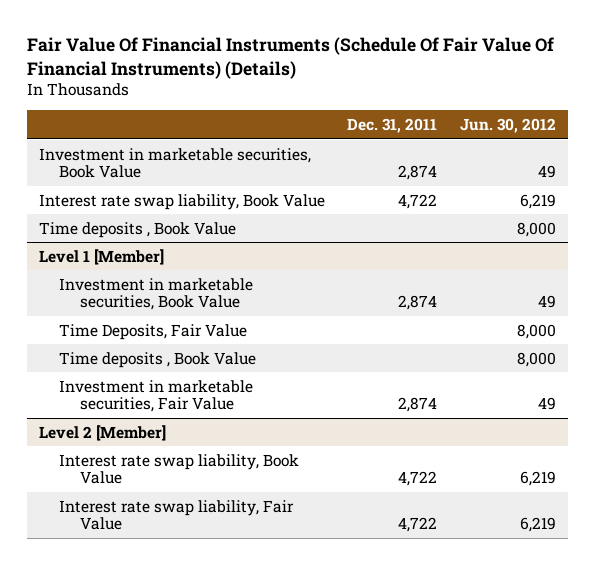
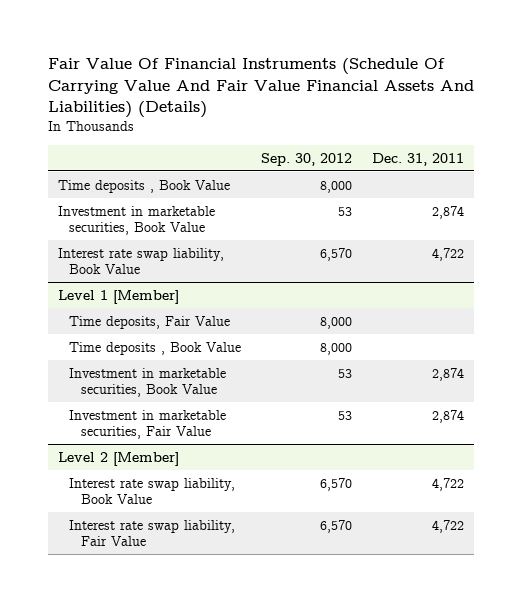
- Fair Value Of Financial Instruments (Schedule Of Fair Value Of Financial Instruments) (Details)
+ Fair Value Of Financial Instruments (Schedule Of Carrying Value And Fair Value Financial Assets And Liabilities) (Details)
- | Dec. 31, 2011 | Jun. 30, 2012
+ | Sep. 30, 2012 | Dec. 31, 2011
moved up: Time deposits , Book Value | 8,000 |
@ Level 1 [Member]
- Time Deposits, Fair Value | | 8,000
+ Time deposits, Fair Value | 8,000 |
moved down: Investment in marketable securities, Book Value | 53 | 2,874

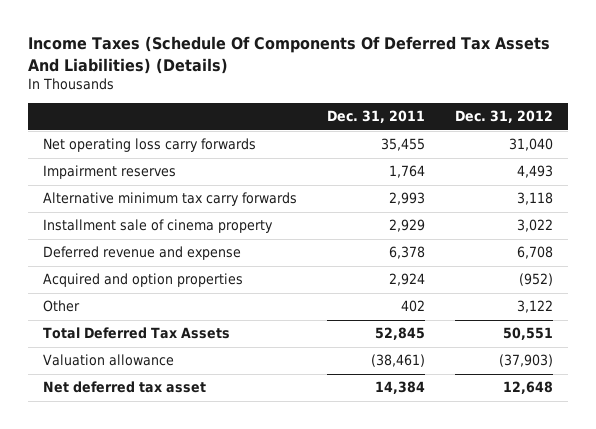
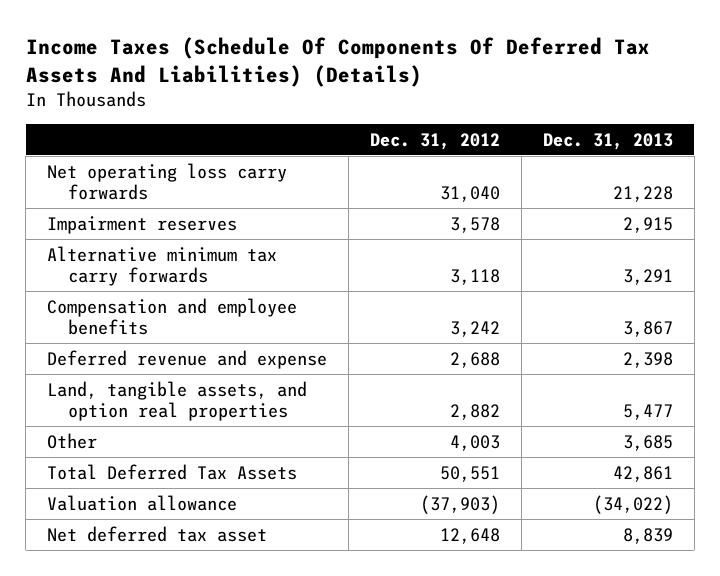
- | Dec. 31, 2011 | Dec. 31, 2012
+ | Dec. 31, 2012 | Dec. 31, 2013
- Impairment reserves | 1,764 | 4,493
+ Impairment reserves | 3,578 | 2,915
- Installment sale of cinema property | 2,929 | 3,022
- Deferred revenue and expense | 6,378 | 6,708
- Acquired and option properties | 2,924 | (952)
- Other | 402 | 3,122
+ Compensation and employee benefits | 3,242 | 3,867
+ Deferred revenue and expense | 2,688 | 2,398
+ Land, tangible assets, and option real properties | 2,882 | 5,477
+ Other | 4,003 | 3,685

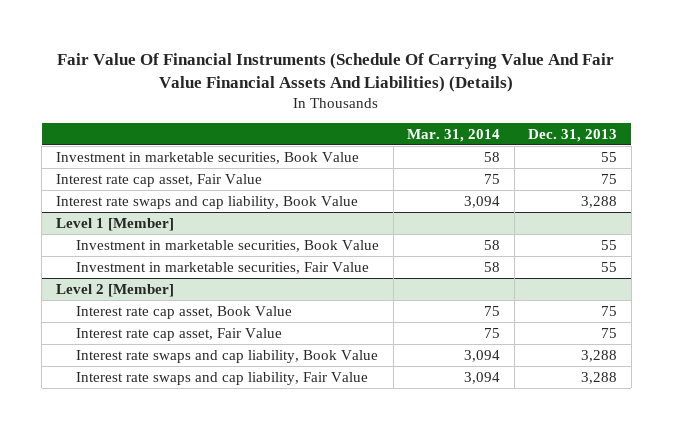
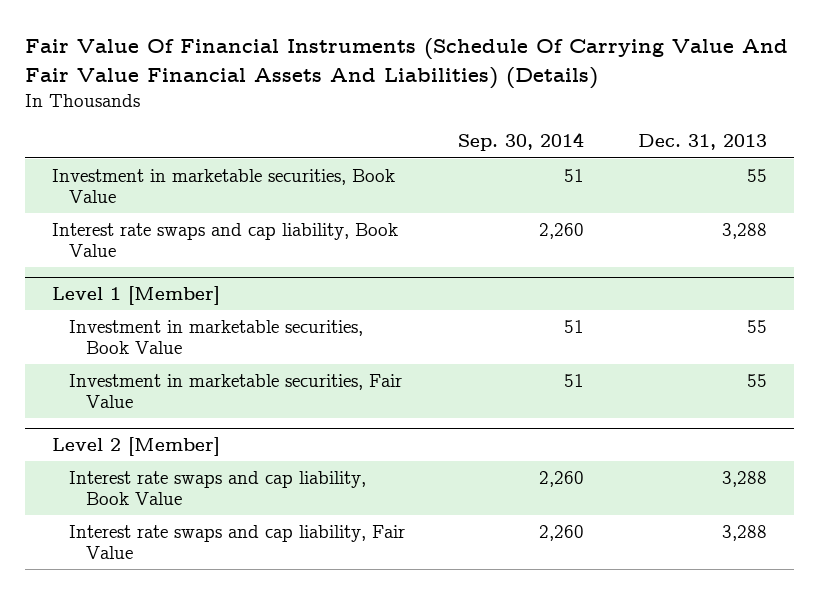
- | Mar. 31, 2014 | Dec. 31, 2013
+ | Sep. 30, 2014 | Dec. 31, 2013
- Interest rate cap asset, Fair Value | 75 | 75
@ Level 2 [Member]
- Interest rate cap asset, Book Value | 75 | 75
- Interest rate cap asset, Fair Value | 75 | 75

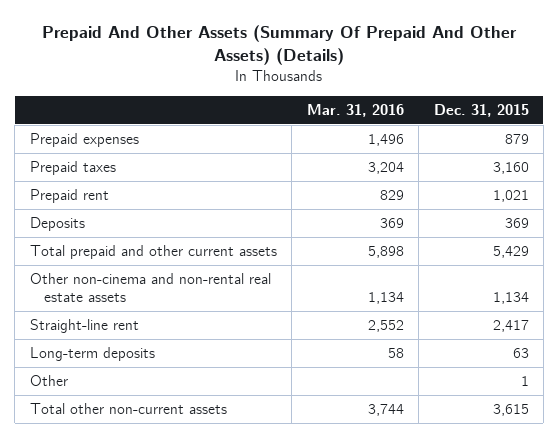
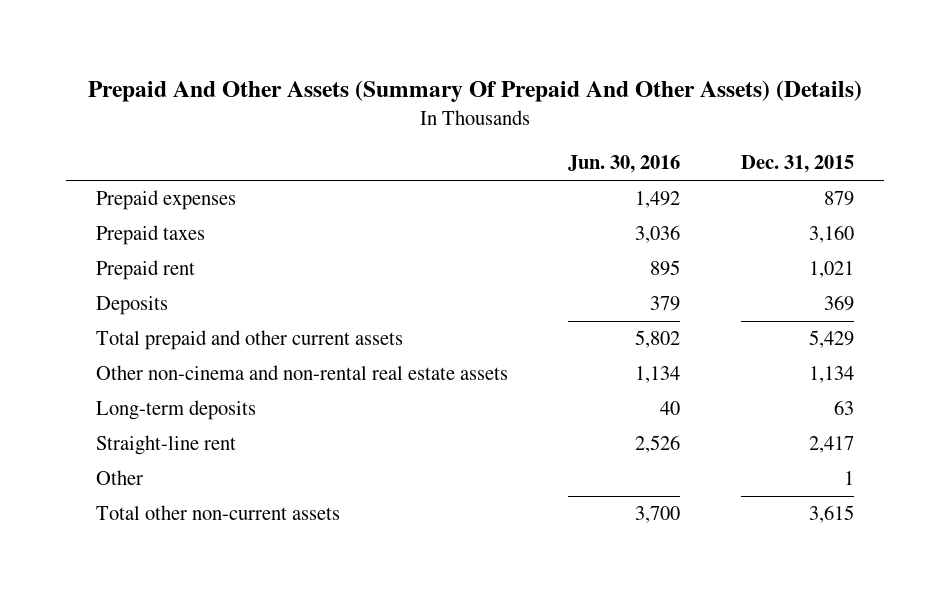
- | Mar. 31, 2016 | Dec. 31, 2015
+ | Jun. 30, 2016 | Dec. 31, 2015
moved down: Straight-line rent | 2,526 | 2,417

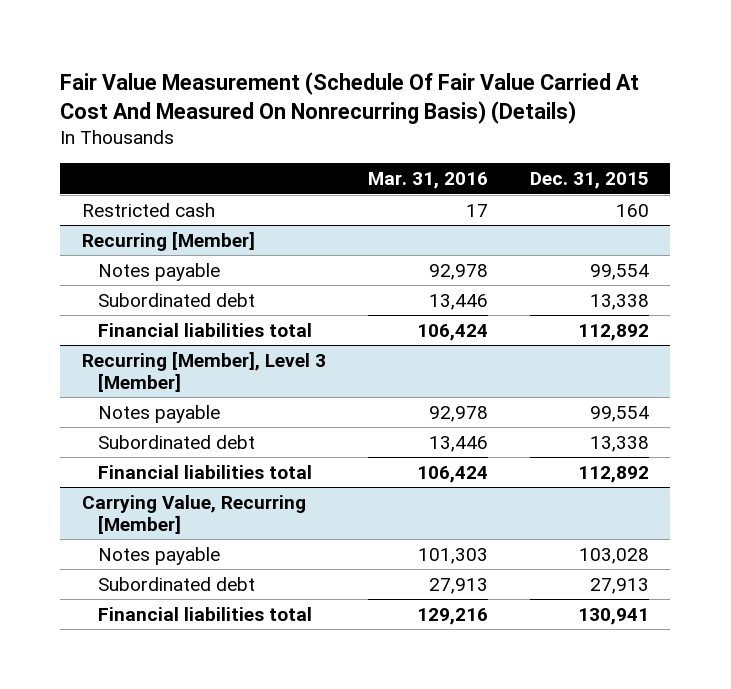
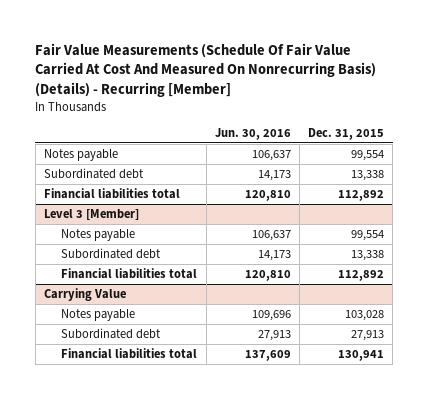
- Fair Value Measurement (Schedule Of Fair Value Carried At Cost And Measured On Nonrecurring Basis) (Details)
+ Fair Value Measurements (Schedule Of Fair Value Carried At Cost And Measured On Nonrecurring Basis) (Details) - Recurring [Member]
- | Mar. 31, 2016 | Dec. 31, 2015
+ | Jun. 30, 2016 | Dec. 31, 2015
- Restricted cash | 17 | 160
- Recurring [Member]
- Recurring [Member], Level 3 [Member]
+ Level 3 [Member]
- Carrying Value, Recurring [Member]
+ Carrying Value

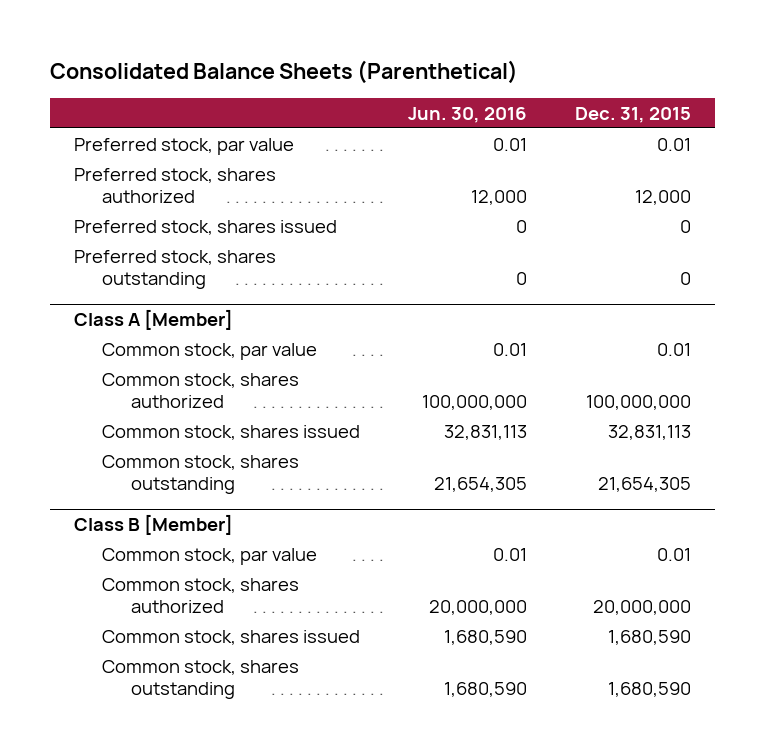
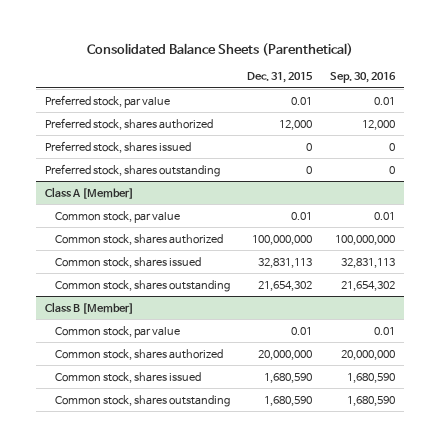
- | Jun. 30, 2016 | Dec. 31, 2015
+ | Dec. 31, 2015 | Sep. 30, 2016
@ Class A [Member]
- Common stock, shares outstanding | 21,654,305 | 21,654,305
+ Common stock, shares outstanding | 21,654,302 | 21,654,302

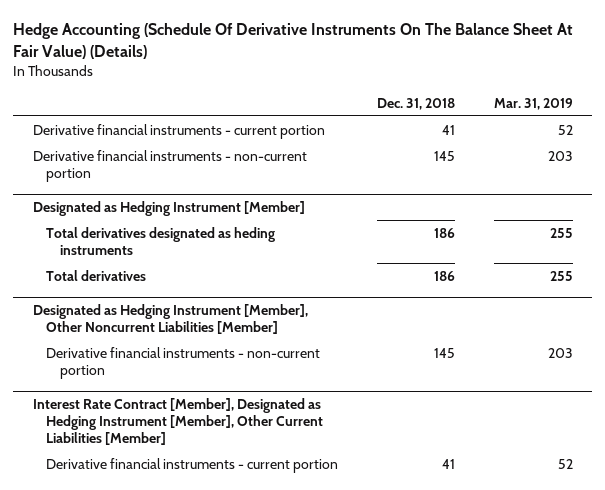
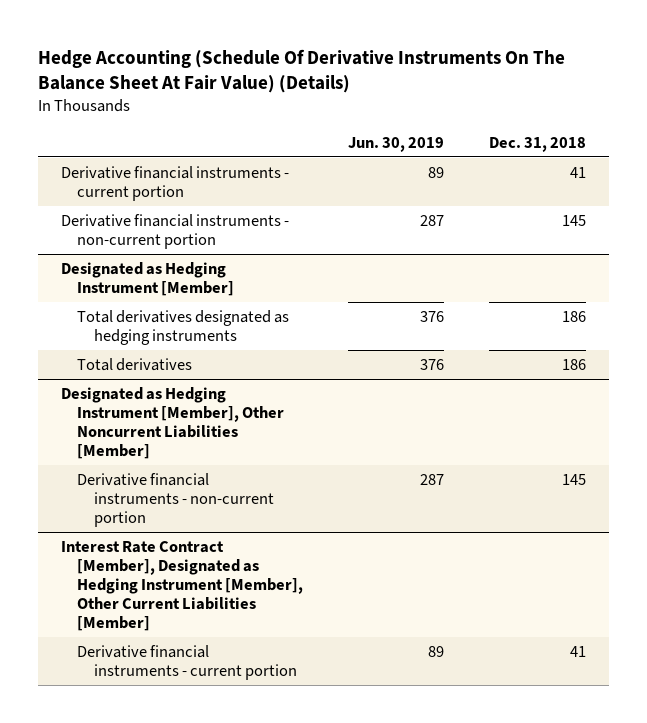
- | Dec. 31, 2018 | Mar. 31, 2019
+ | Jun. 30, 2019 | Dec. 31, 2018
@ Designated as Hedging Instrument [Member]
- Total derivatives designated as heding instruments | 186 | 255
+ Total derivatives designated as hedging instruments | 376 | 186

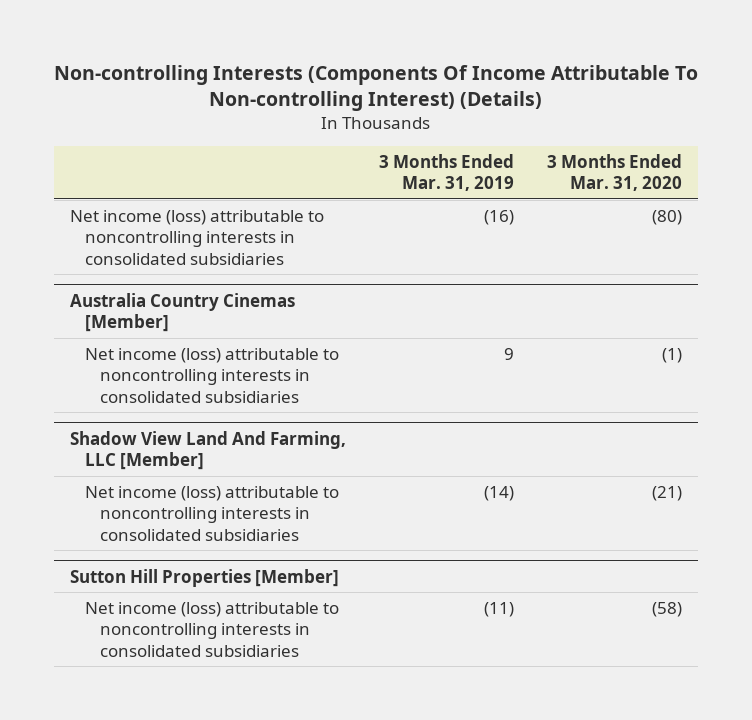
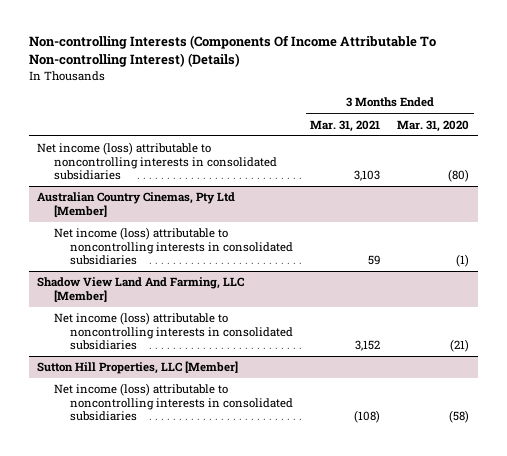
- | 3 Months Ended Mar. 31, 2019 | 3 Months Ended Mar. 31, 2020
+ | 3 Months Ended Mar. 31, 2021 | 3 Months Ended Mar. 31, 2020
- Australia Country Cinemas [Member]
+ Australian Country Cinemas, Pty Ltd [Member]
- Sutton Hill Properties [Member]
+ Sutton Hill Properties, LLC [Member]

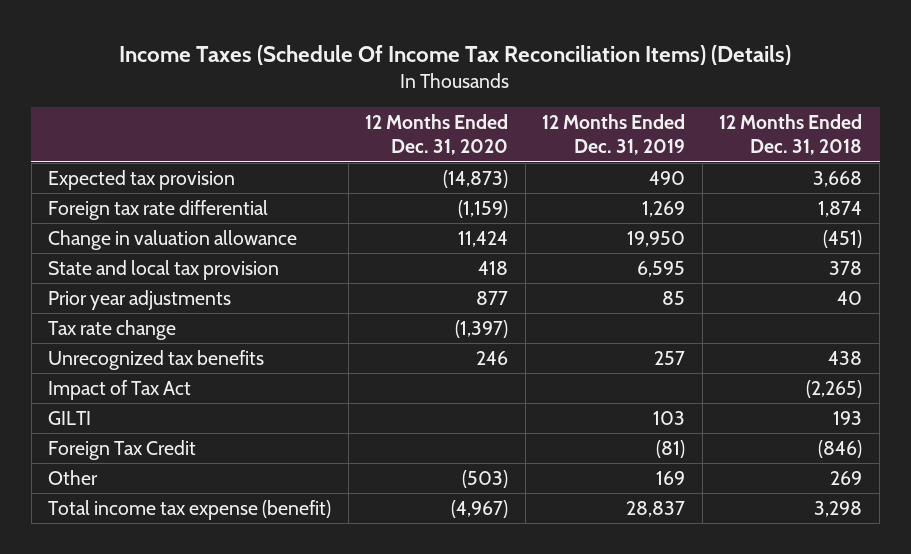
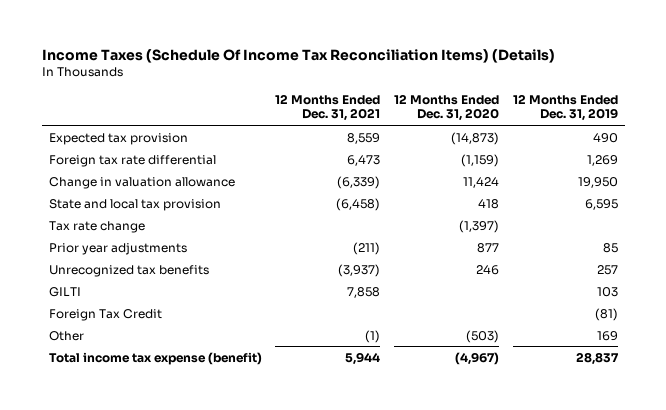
- | 12 Months Ended Dec. 31, 2020 | 12 Months Ended Dec. 31, 2019 | 12 Months Ended Dec. 31, 2018
+ | 12 Months Ended Dec. 31, 2021 | 12 Months Ended Dec. 31, 2020 | 12 Months Ended Dec. 31, 2019
moved down: Prior year adjustments | (211) | 877 | 85
- Impact of Tax Act | | | (2,265)

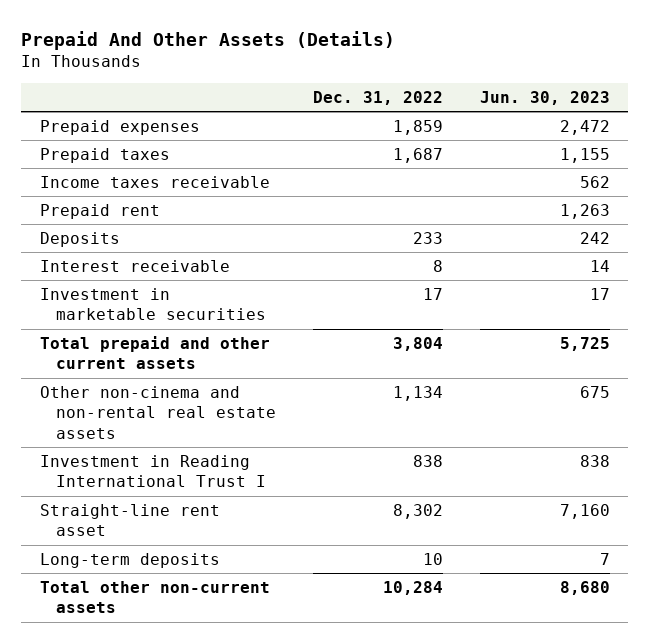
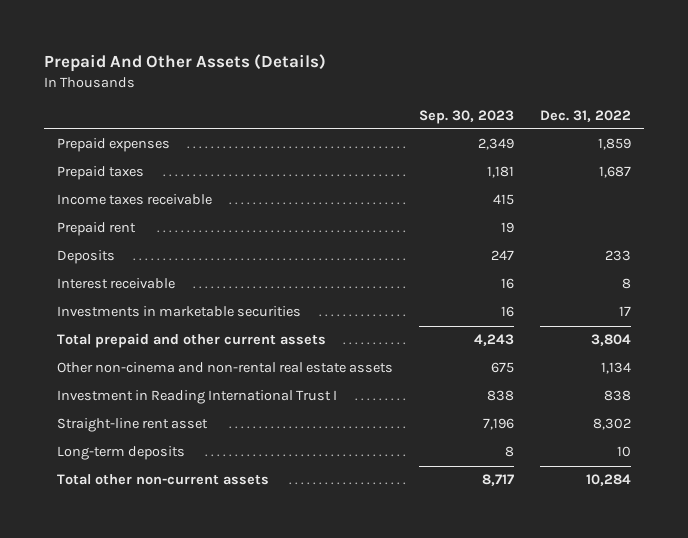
- | Dec. 31, 2022 | Jun. 30, 2023
+ | Sep. 30, 2023 | Dec. 31, 2022
- Investment in marketable securities | 17 | 17
+ Investments in marketable securities | 16 | 17

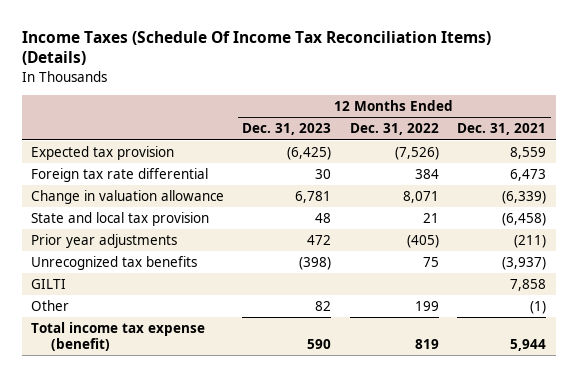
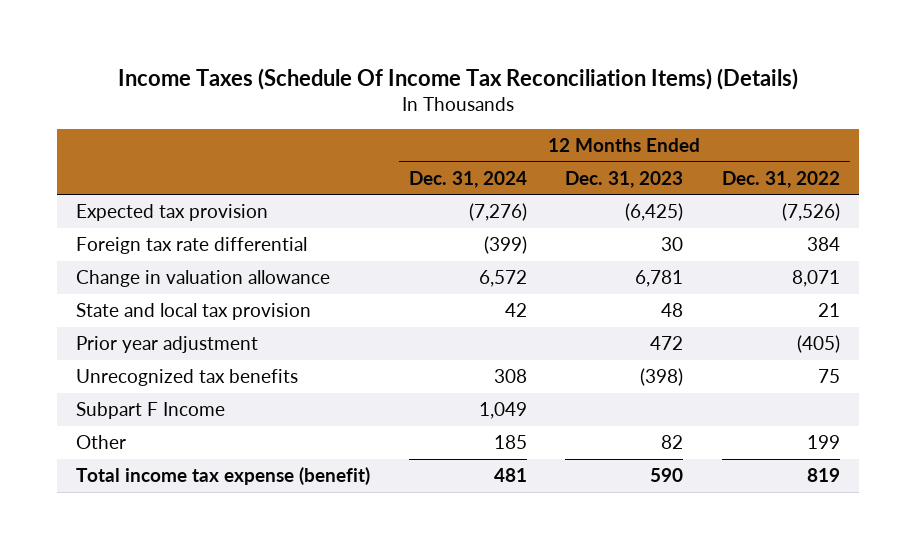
- | 12 Months Ended Dec. 31, 2023 | 12 Months Ended Dec. 31, 2022 | 12 Months Ended Dec. 31, 2021
+ | 12 Months Ended Dec. 31, 2024 | 12 Months Ended Dec. 31, 2023 | 12 Months Ended Dec. 31, 2022
- Prior year adjustments | 472 | (405) | (211)
+ Prior year adjustment | | 472 | (405)
- GILTI | | | 7,858
+ Subpart F Income | 1,049 | |

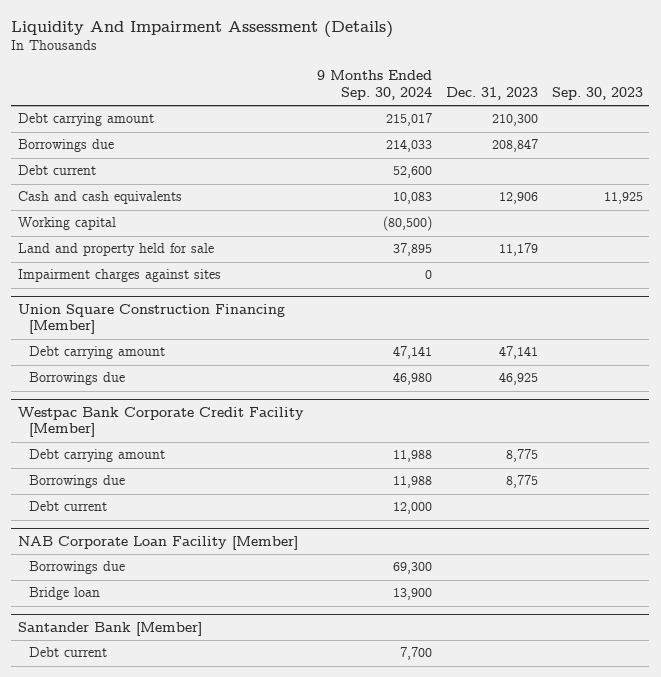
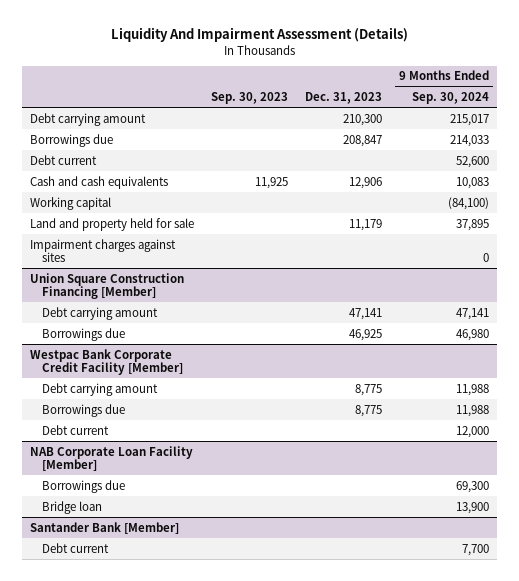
- | 9 Months Ended Sep. 30, 2024 | Dec. 31, 2023 | Sep. 30, 2023
+ | Sep. 30, 2023 | Dec. 31, 2023 | 9 Months Ended Sep. 30, 2024
- Working capital | (80,500) | |
+ Working capital | | | (84,100)

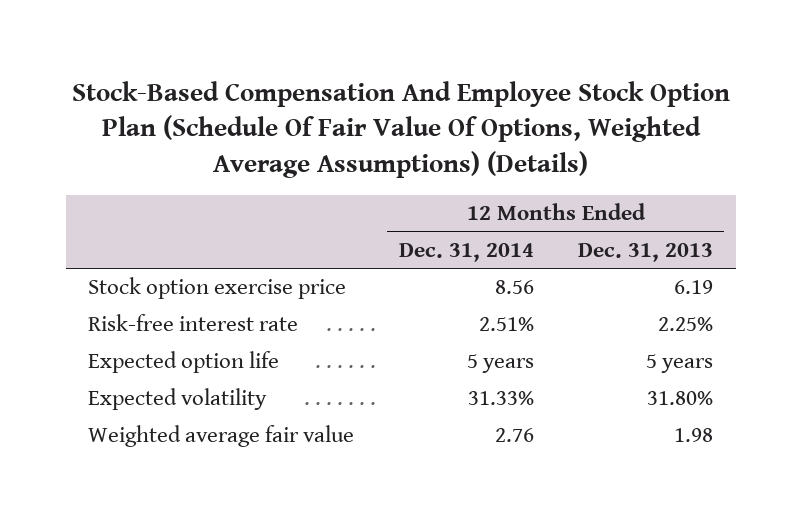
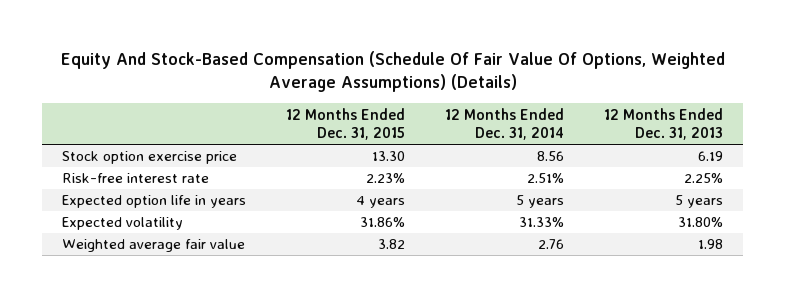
- Stock-Based Compensation And Employee Stock Option Plan (Schedule Of Fair Value Of Options, Weighted Average Assumptions) (Details)
+ Equity And Stock-Based Compensation (Schedule Of Fair Value Of Options, Weighted Average Assumptions) (Details)
- | 12 Months Ended Dec. 31, 2014 | 12 Months Ended Dec. 31, 2013
+ | 12 Months Ended Dec. 31, 2015 | 12 Months Ended Dec. 31, 2014 | 12 Months Ended Dec. 31, 2013
- Expected option life | 5 years | 5 years
+ Expected option life in years | 4 years | 5 years | 5 years

